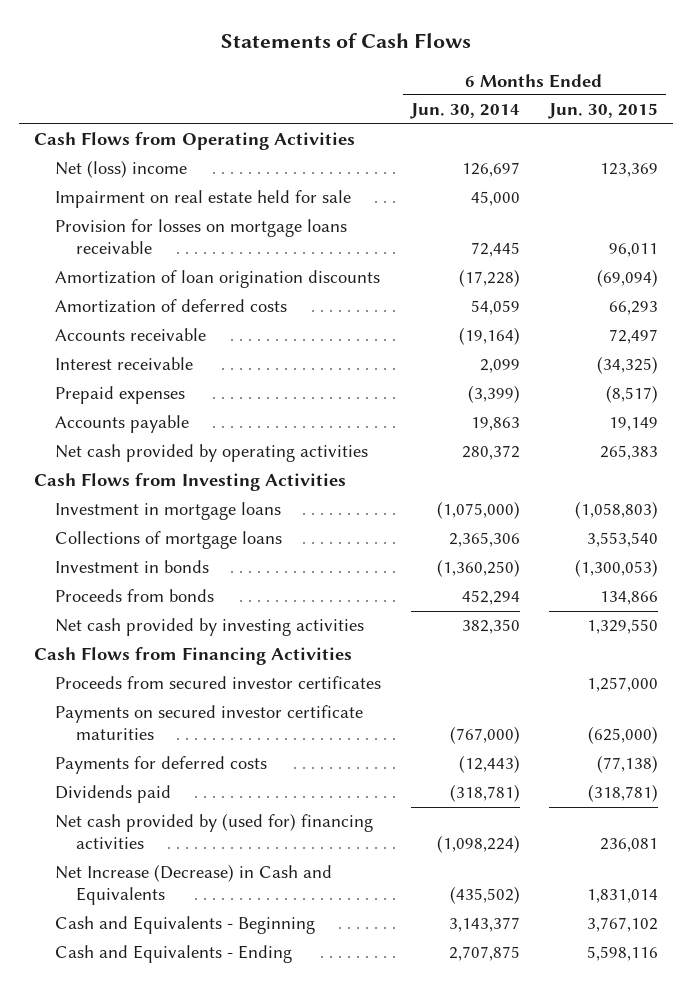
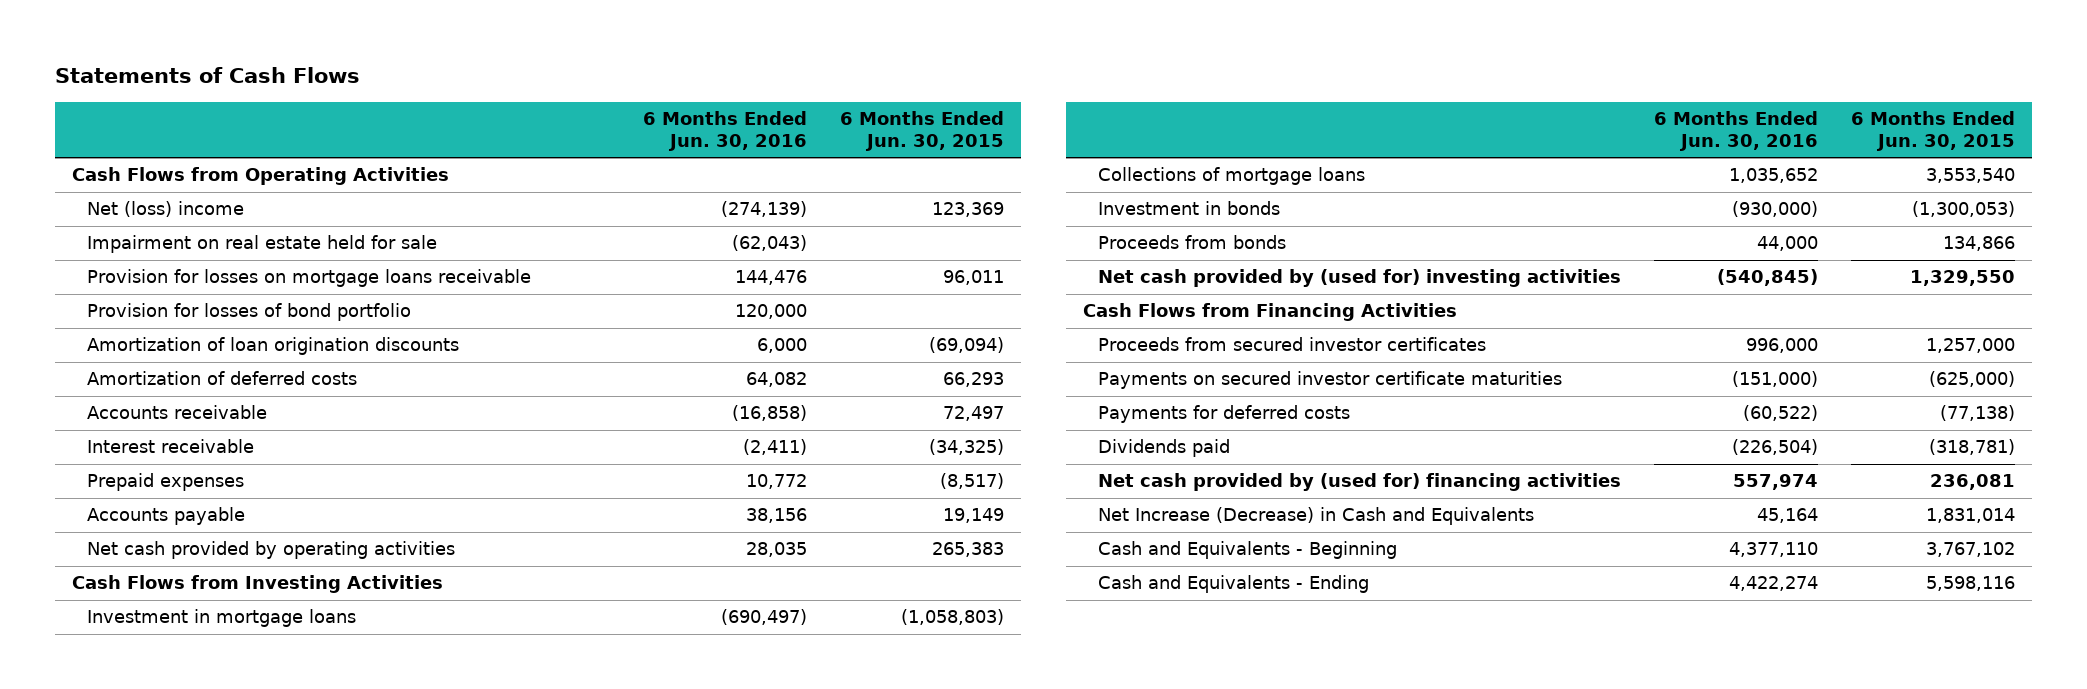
- | 6 Months Ended Jun. 30, 2014 | 6 Months Ended Jun. 30, 2015
+ | 6 Months Ended Jun. 30, 2016 | 6 Months Ended Jun. 30, 2015
+ Provision for losses of bond portfolio | 120,000 |
- Net cash provided by investing activities | 382,350 | 1,329,550
+ Net cash provided by (used for) investing activities | (540,845) | 1,329,550

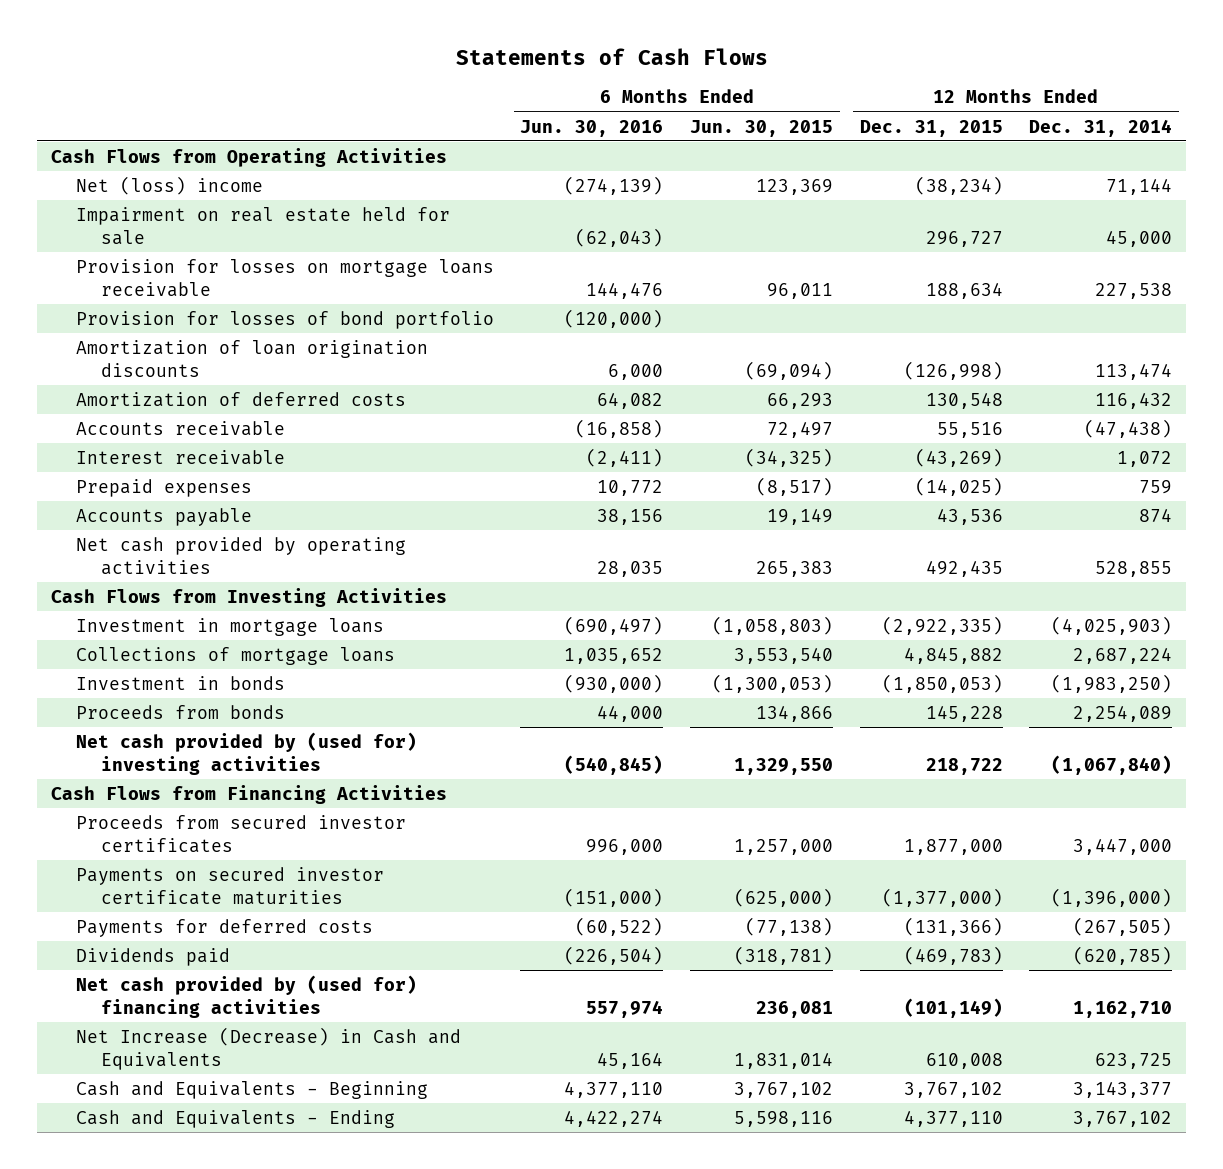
- | 6 Months Ended Jun. 30, 2016 | 6 Months Ended Jun. 30, 2015
+ | 6 Months Ended Jun. 30, 2016 | 6 Months Ended Jun. 30, 2015 | 12 Months Ended Dec. 31, 2015 | 12 Months Ended Dec. 31, 2014
- Provision for losses of bond portfolio | 120,000 |
+ Provision for losses of bond portfolio | (120,000) | | |

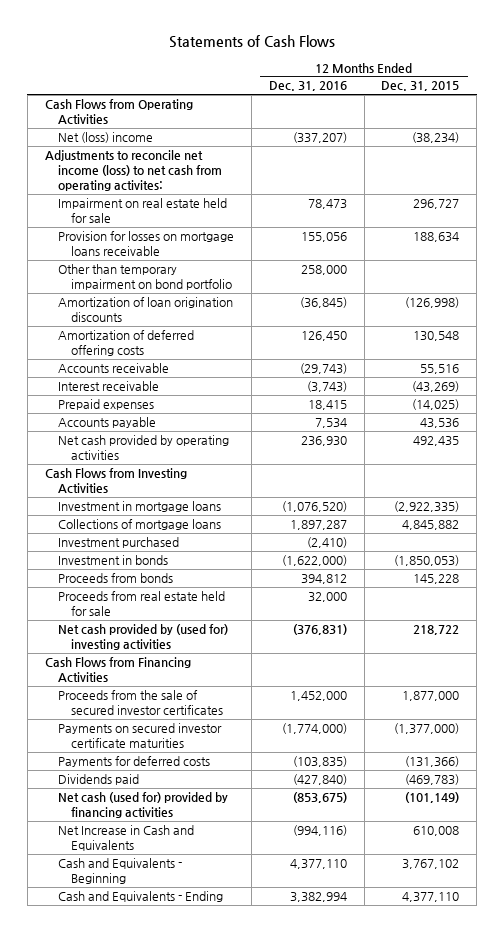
- | 6 Months Ended Jun. 30, 2016 | 6 Months Ended Jun. 30, 2015 | 12 Months Ended Dec. 31, 2015 | 12 Months Ended Dec. 31, 2014
+ | 12 Months Ended Dec. 31, 2016 | 12 Months Ended Dec. 31, 2015
+ Adjustments to reconcile net income (loss) to net cash from operating activites:
- Provision for losses of bond portfolio | (120,000) | | |
+ Other than temporary impairment on bond portfolio | 258,000 |
- Amortization of deferred costs | 64,082 | 66,293 | 130,548 | 116,432
+ Amortization of deferred offering costs | 126,450 | 130,548
+ Investment purchased | (2,410) |
+ Proceeds from real estate held for sale | 32,000 |
- Proceeds from secured investor certificates | 996,000 | 1,257,000 | 1,877,000 | 3,447,000
+ Proceeds from the sale of secured investor certificates | 1,452,000 | 1,877,000
- Net cash provided by (used for) financing activities | 557,974 | 236,081 | (101,149) | 1,162,710
- Net Increase (Decrease) in Cash and Equivalents | 45,164 | 1,831,014 | 610,008 | 623,725
+ Net cash (used for) provided by financing activities | (853,675) | (101,149)
+ Net Increase in Cash and Equivalents | (994,116) | 610,008

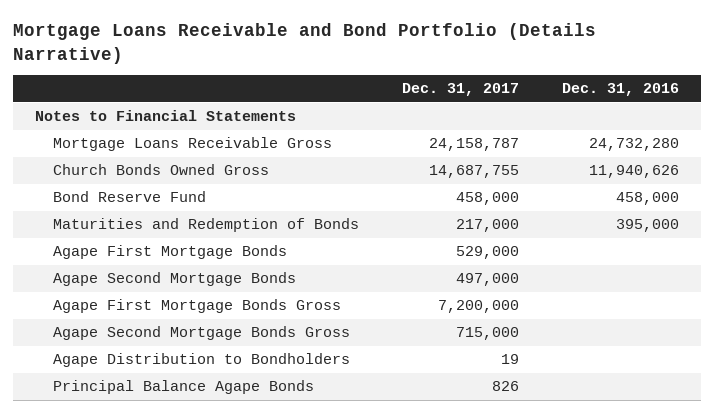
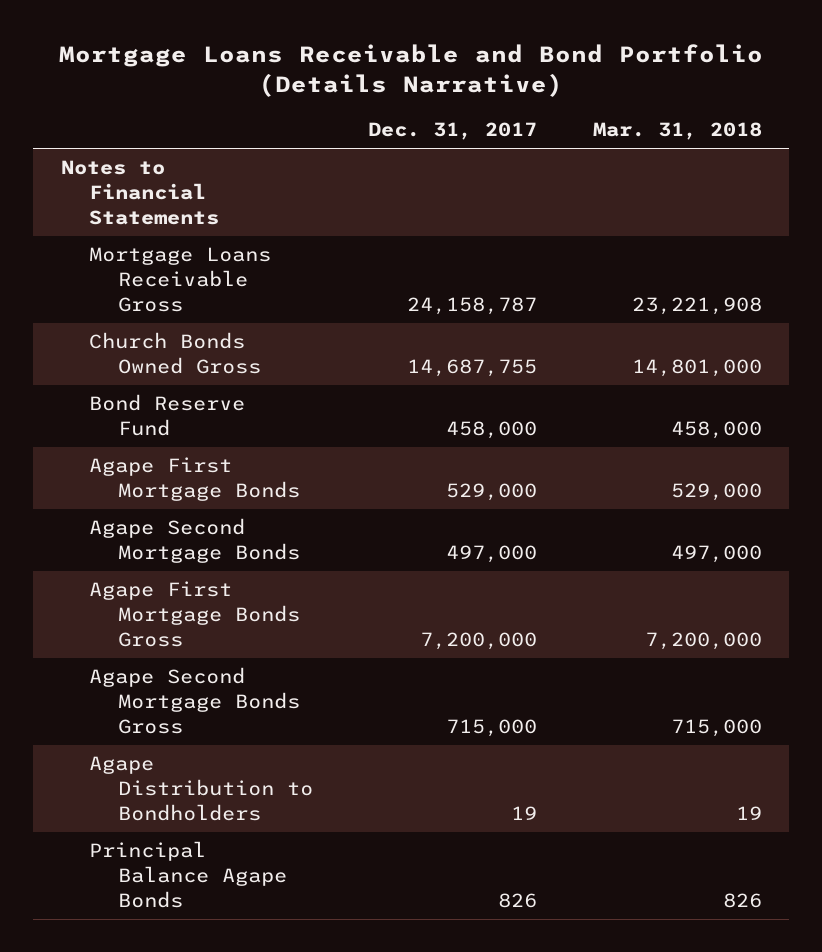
- | Dec. 31, 2017 | Dec. 31, 2016
+ | Dec. 31, 2017 | Mar. 31, 2018
- Maturities and Redemption of Bonds | 217,000 | 395,000

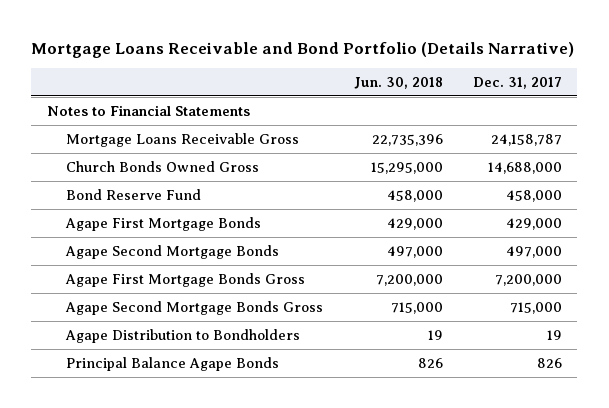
- | Dec. 31, 2017 | Mar. 31, 2018
+ | Jun. 30, 2018 | Dec. 31, 2017
- Church Bonds Owned Gross | 14,687,755 | 14,801,000
+ Church Bonds Owned Gross | 15,295,000 | 14,688,000
- Agape First Mortgage Bonds | 529,000 | 529,000
+ Agape First Mortgage Bonds | 429,000 | 429,000

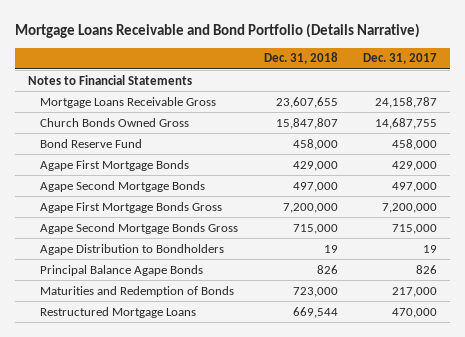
- | Jun. 30, 2018 | Dec. 31, 2017
+ | Dec. 31, 2018 | Dec. 31, 2017
- Church Bonds Owned Gross | 15,295,000 | 14,688,000
+ Church Bonds Owned Gross | 15,847,807 | 14,687,755
+ Maturities and Redemption of Bonds | 723,000 | 217,000
+ Restructured Mortgage Loans | 669,544 | 470,000

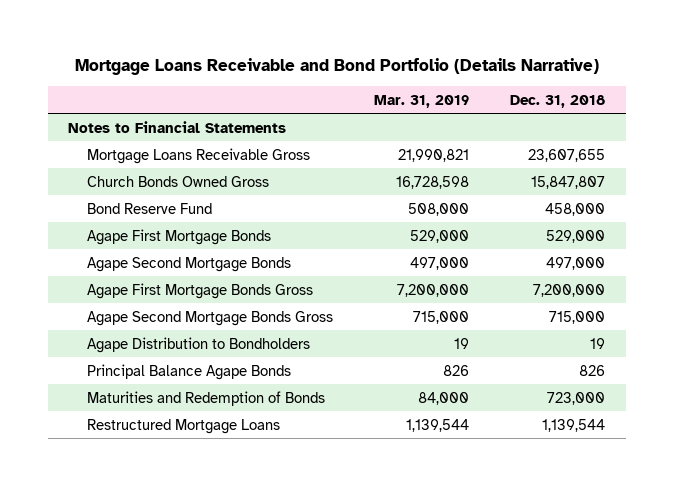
- | Dec. 31, 2018 | Dec. 31, 2017
+ | Mar. 31, 2019 | Dec. 31, 2018
- Agape First Mortgage Bonds | 429,000 | 429,000
+ Agape First Mortgage Bonds | 529,000 | 529,000
- Restructured Mortgage Loans | 669,544 | 470,000
+ Restructured Mortgage Loans | 1,139,544 | 1,139,544

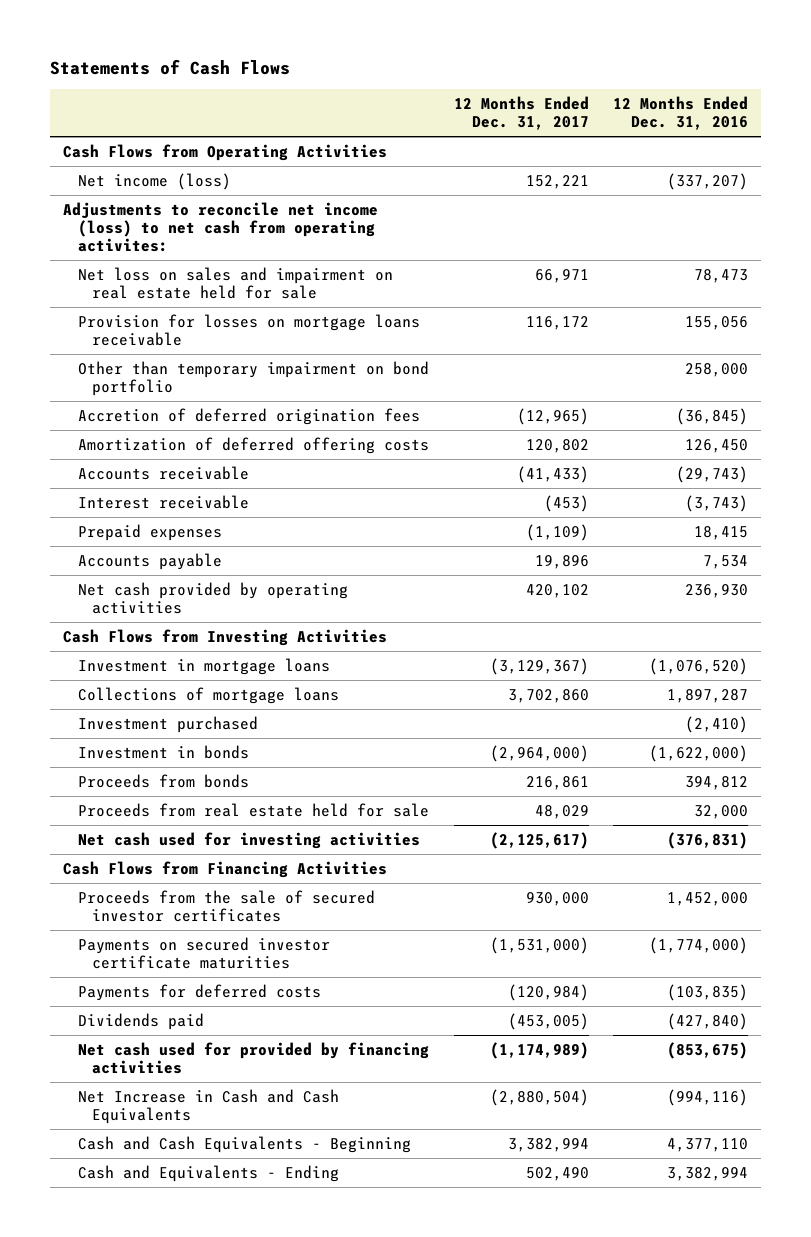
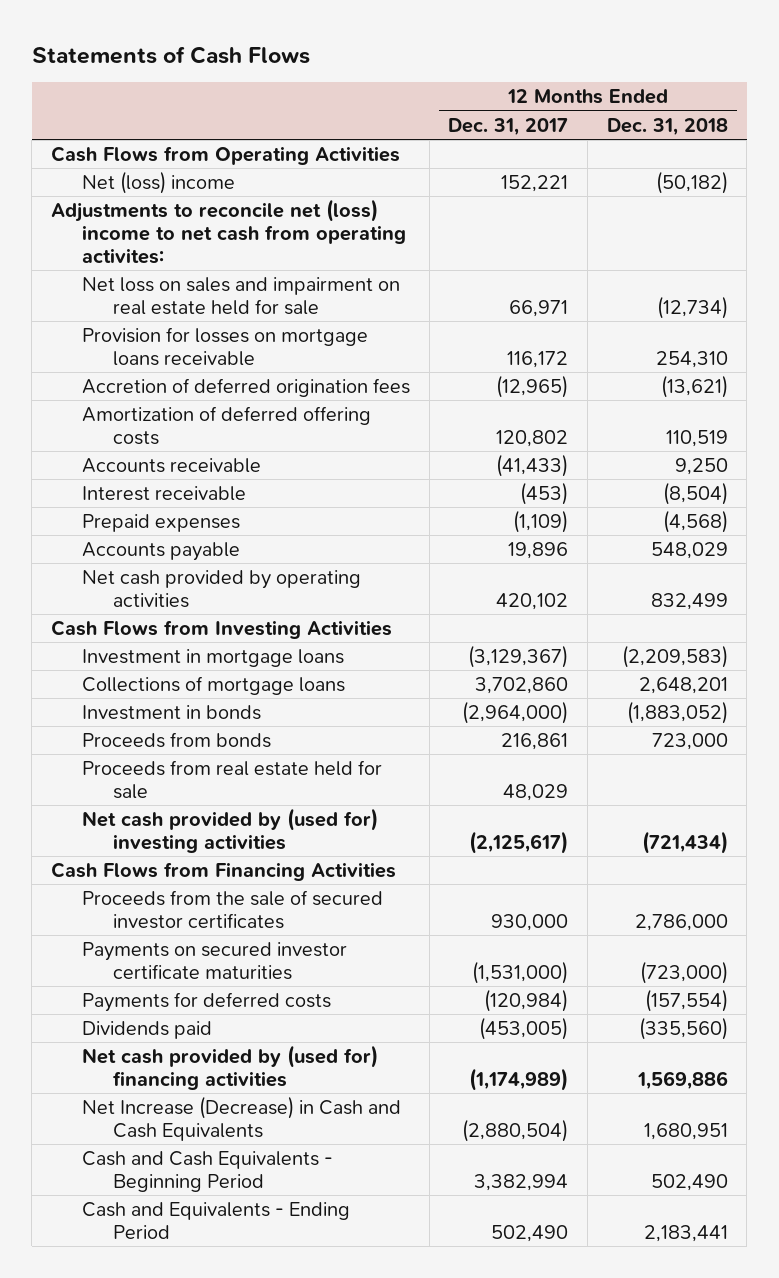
- | 12 Months Ended Dec. 31, 2017 | 12 Months Ended Dec. 31, 2016
+ | 12 Months Ended Dec. 31, 2017 | 12 Months Ended Dec. 31, 2018
- Net income (loss) | 152,221 | (337,207)
- Adjustments to reconcile net income (loss) to net cash from operating activites:
+ Net (loss) income | 152,221 | (50,182)
+ Adjustments to reconcile net (loss) income to net cash from operating activites:
- Other than temporary impairment on bond portfolio | | 258,000
- Investment purchased | | (2,410)
- Net cash used for investing activities | (2,125,617) | (376,831)
+ Net cash provided by (used for) investing activities | (2,125,617) | (721,434)
- Net cash used for provided by financing activities | (1,174,989) | (853,675)
- Net Increase in Cash and Cash Equivalents | (2,880,504) | (994,116)
- Cash and Cash Equivalents - Beginning | 3,382,994 | 4,377,110
- Cash and Equivalents - Ending | 502,490 | 3,382,994
+ Net cash provided by (used for) financing activities | (1,174,989) | 1,569,886
+ Net Increase (Decrease) in Cash and Cash Equivalents | (2,880,504) | 1,680,951
+ Cash and Cash Equivalents - Beginning Period | 3,382,994 | 502,490
+ Cash and Equivalents - Ending Period | 502,490 | 2,183,441

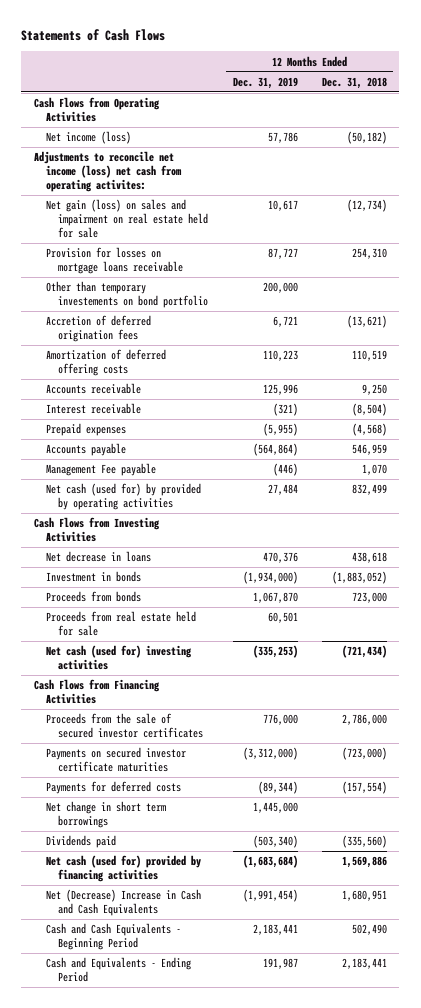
- | 12 Months Ended Dec. 31, 2017 | 12 Months Ended Dec. 31, 2018
+ | 12 Months Ended Dec. 31, 2019 | 12 Months Ended Dec. 31, 2018
- Net (loss) income | 152,221 | (50,182)
- Adjustments to reconcile net (loss) income to net cash from operating activites:
- Net loss on sales and impairment on real estate held for sale | 66,971 | (12,734)
+ Net income (loss) | 57,786 | (50,182)
+ Adjustments to reconcile net income (loss) net cash from operating activites:
+ Net gain (loss) on sales and impairment on real estate held for sale | 10,617 | (12,734)
+ Other than temporary investements on bond portfolio | 200,000 |
- Accounts payable | 19,896 | 548,029
- Net cash provided by operating activities | 420,102 | 832,499
+ Accounts payable | (564,864) | 546,959
+ Management Fee payable | (446) | 1,070
+ Net cash (used for) by provided by operating activities | 27,484 | 832,499
- Investment in mortgage loans | (3,129,367) | (2,209,583)
- Collections of mortgage loans | 3,702,860 | 2,648,201
+ Net decrease in loans | 470,376 | 438,618
- Net cash provided by (used for) investing activities | (2,125,617) | (721,434)
+ Net cash (used for) investing activities | (335,253) | (721,434)
+ Net change in short term borrowings | 1,445,000 |
- Net cash provided by (used for) financing activities | (1,174,989) | 1,569,886
- Net Increase (Decrease) in Cash and Cash Equivalents | (2,880,504) | 1,680,951
+ Net cash (used for) provided by financing activities | (1,683,684) | 1,569,886
+ Net (Decrease) Increase in Cash and Cash Equivalents | (1,991,454) | 1,680,951

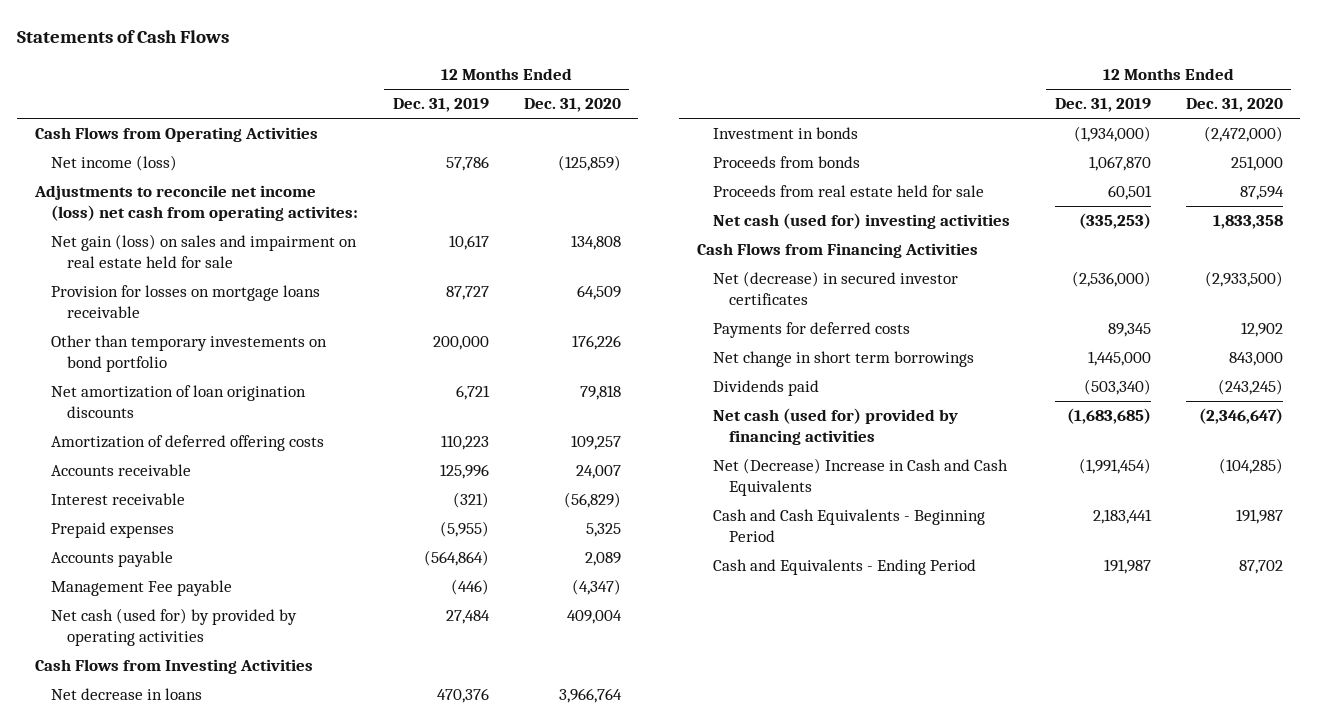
- | 12 Months Ended Dec. 31, 2019 | 12 Months Ended Dec. 31, 2018
+ | 12 Months Ended Dec. 31, 2019 | 12 Months Ended Dec. 31, 2020
- Accretion of deferred origination fees | 6,721 | (13,621)
+ Net amortization of loan origination discounts | 6,721 | 79,818
- Proceeds from the sale of secured investor certificates | 776,000 | 2,786,000
- Payments on secured investor certificate maturities | (3,312,000) | (723,000)
- Payments for deferred costs | (89,344) | (157,554)
+ Net (decrease) in secured investor certificates | (2,536,000) | (2,933,500)
+ Payments for deferred costs | 89,345 | 12,902
- Net cash (used for) provided by financing activities | (1,683,684) | 1,569,886
+ Net cash (used for) provided by financing activities | (1,683,685) | (2,346,647)

